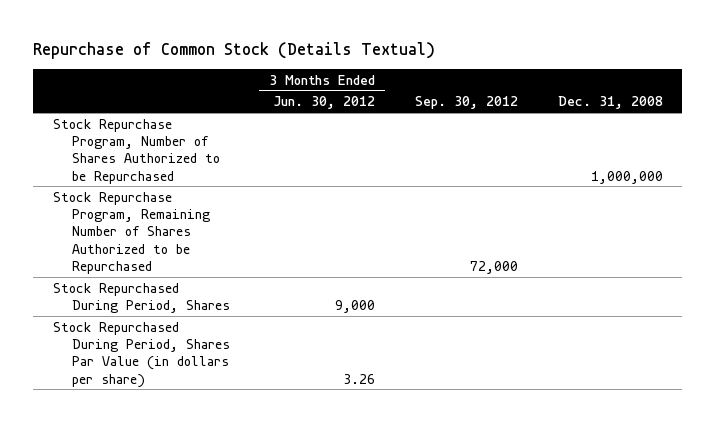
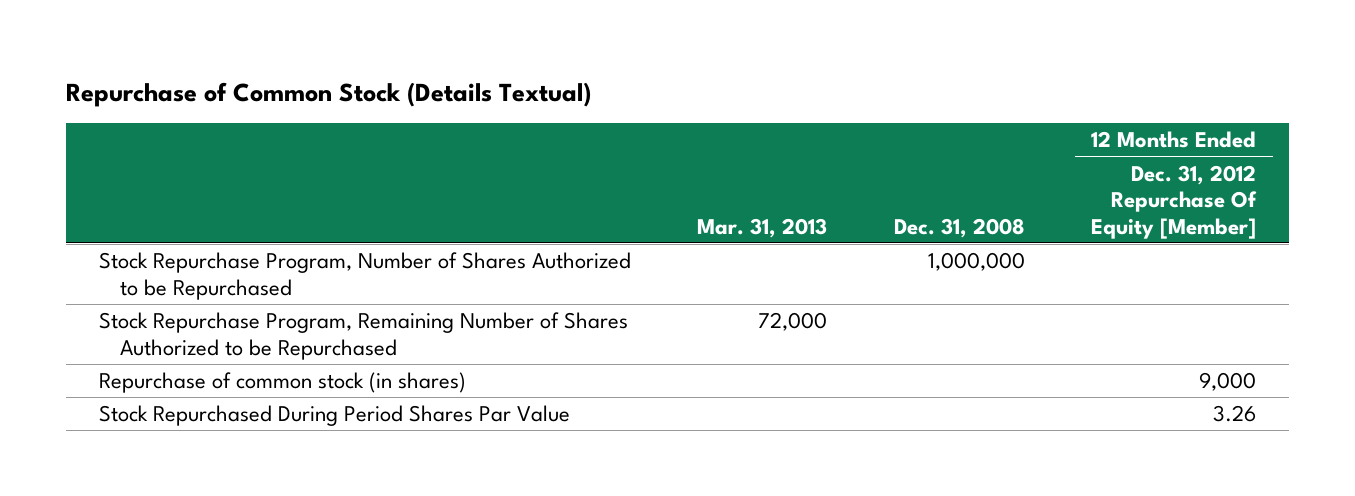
- | 3 Months Ended Jun. 30, 2012 | Sep. 30, 2012 | Dec. 31, 2008
+ | Mar. 31, 2013 | Dec. 31, 2008 | 12 Months Ended Dec. 31, 2012 Repurchase Of Equity [Member]
- Stock Repurchased During Period, Shares | 9,000 | |
- Stock Repurchased During Period, Shares Par Value (in dollars per share) | 3.26 | |
+ Repurchase of common stock (in shares) | | | 9,000
+ Stock Repurchased During Period Shares Par Value | | | 3.26

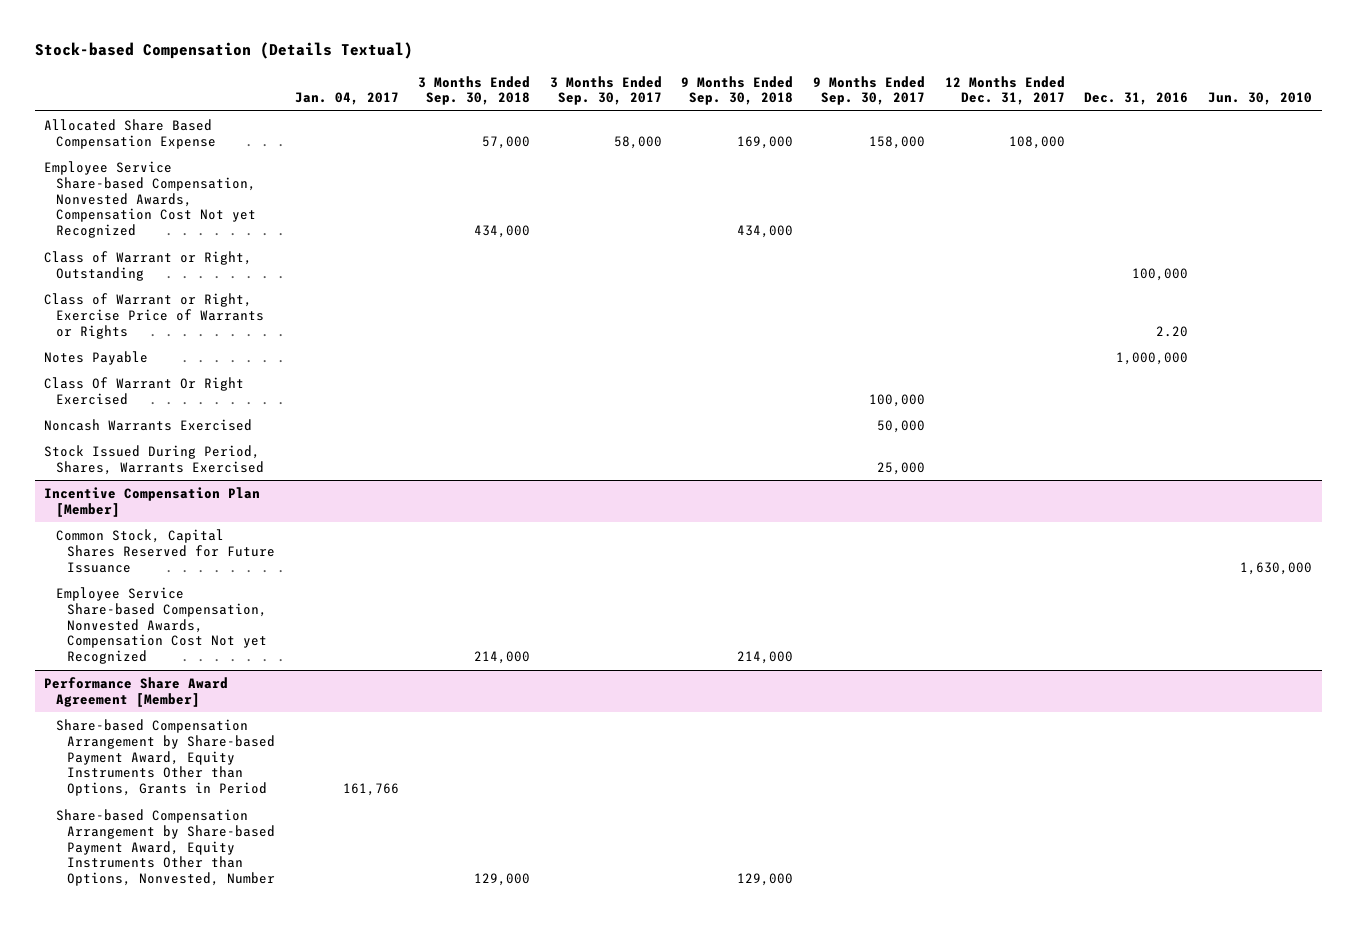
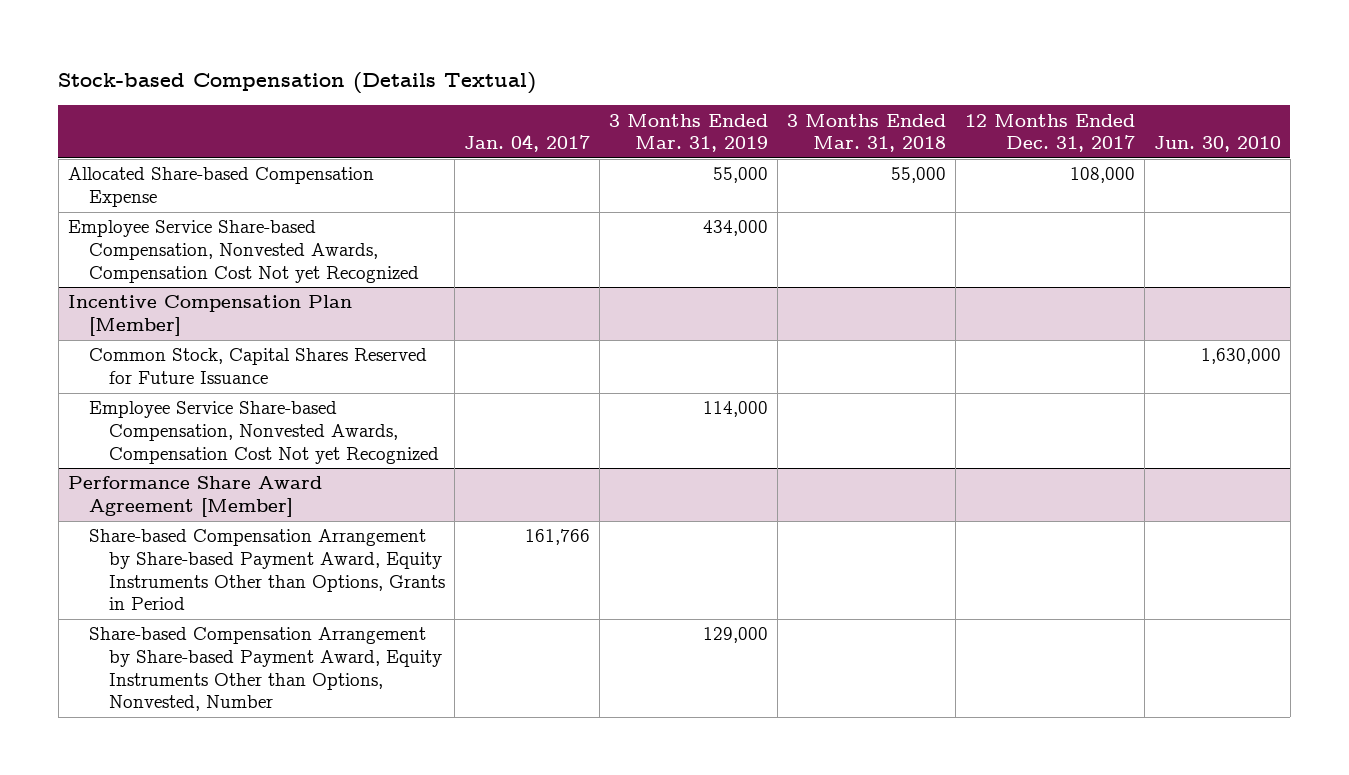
- | Jan. 04, 2017 | 3 Months Ended Sep. 30, 2018 | 3 Months Ended Sep. 30, 2017 | 9 Months Ended Sep. 30, 2018 | 9 Months Ended Sep. 30, 2017 | 12 Months Ended Dec. 31, 2017 | Dec. 31, 2016 | Jun. 30, 2010
+ | Jan. 04, 2017 | 3 Months Ended Mar. 31, 2019 | 3 Months Ended Mar. 31, 2018 | 12 Months Ended Dec. 31, 2017 | Jun. 30, 2010
- Allocated Share Based Compensation Expense | | 57,000 | 58,000 | 169,000 | 158,000 | 108,000 | |
+ Allocated Share-based Compensation Expense | | 55,000 | 55,000 | 108,000 |
- Class of Warrant or Right, Outstanding | | | | | | | 100,000 |
- Class of Warrant or Right, Exercise Price of Warrants or Rights | | | | | | | 2.20 |
- Notes Payable | | | | | | | 1,000,000 |
- Class Of Warrant Or Right Exercised | | | | | 100,000 | | |
- Noncash Warrants Exercised | | | | | 50,000 | | |
- Stock Issued During Period, Shares, Warrants Exercised | | | | | 25,000 | | |

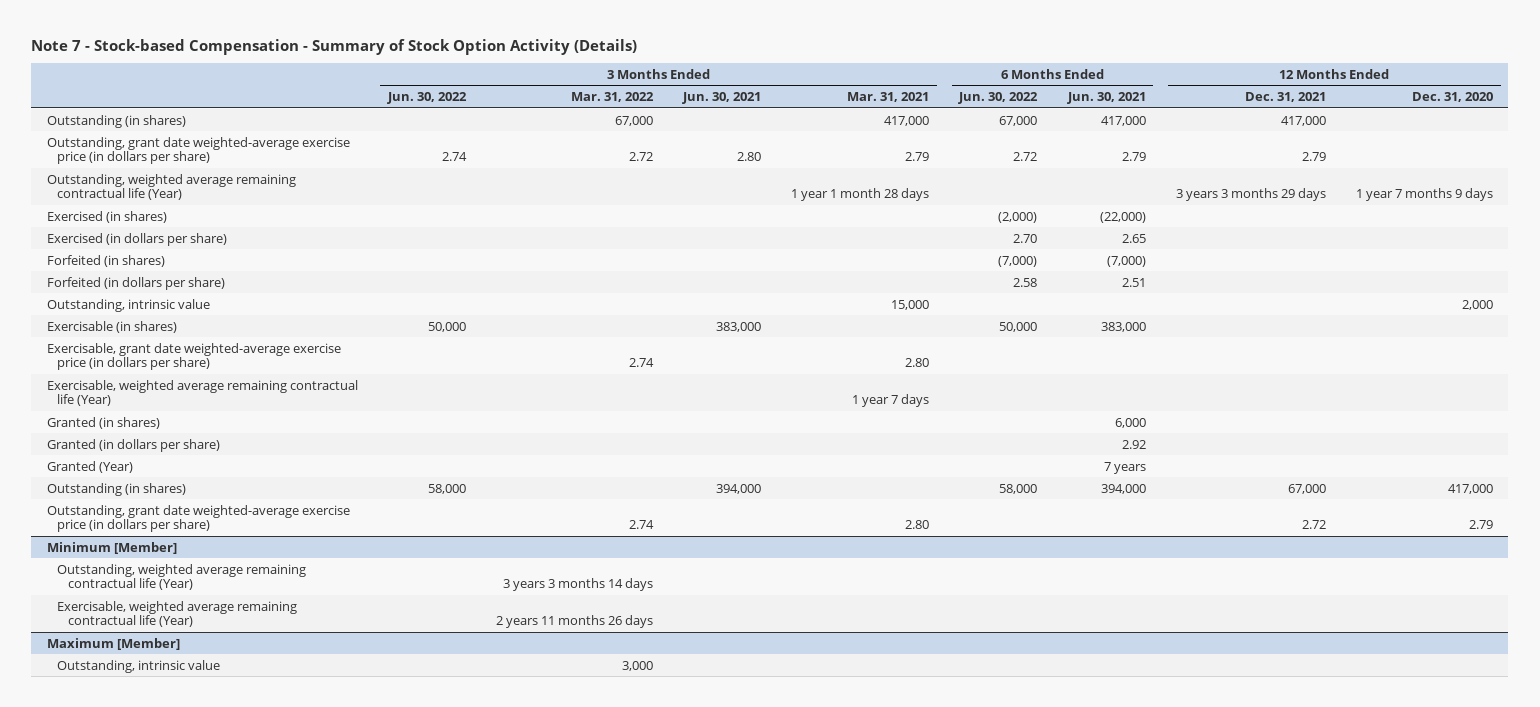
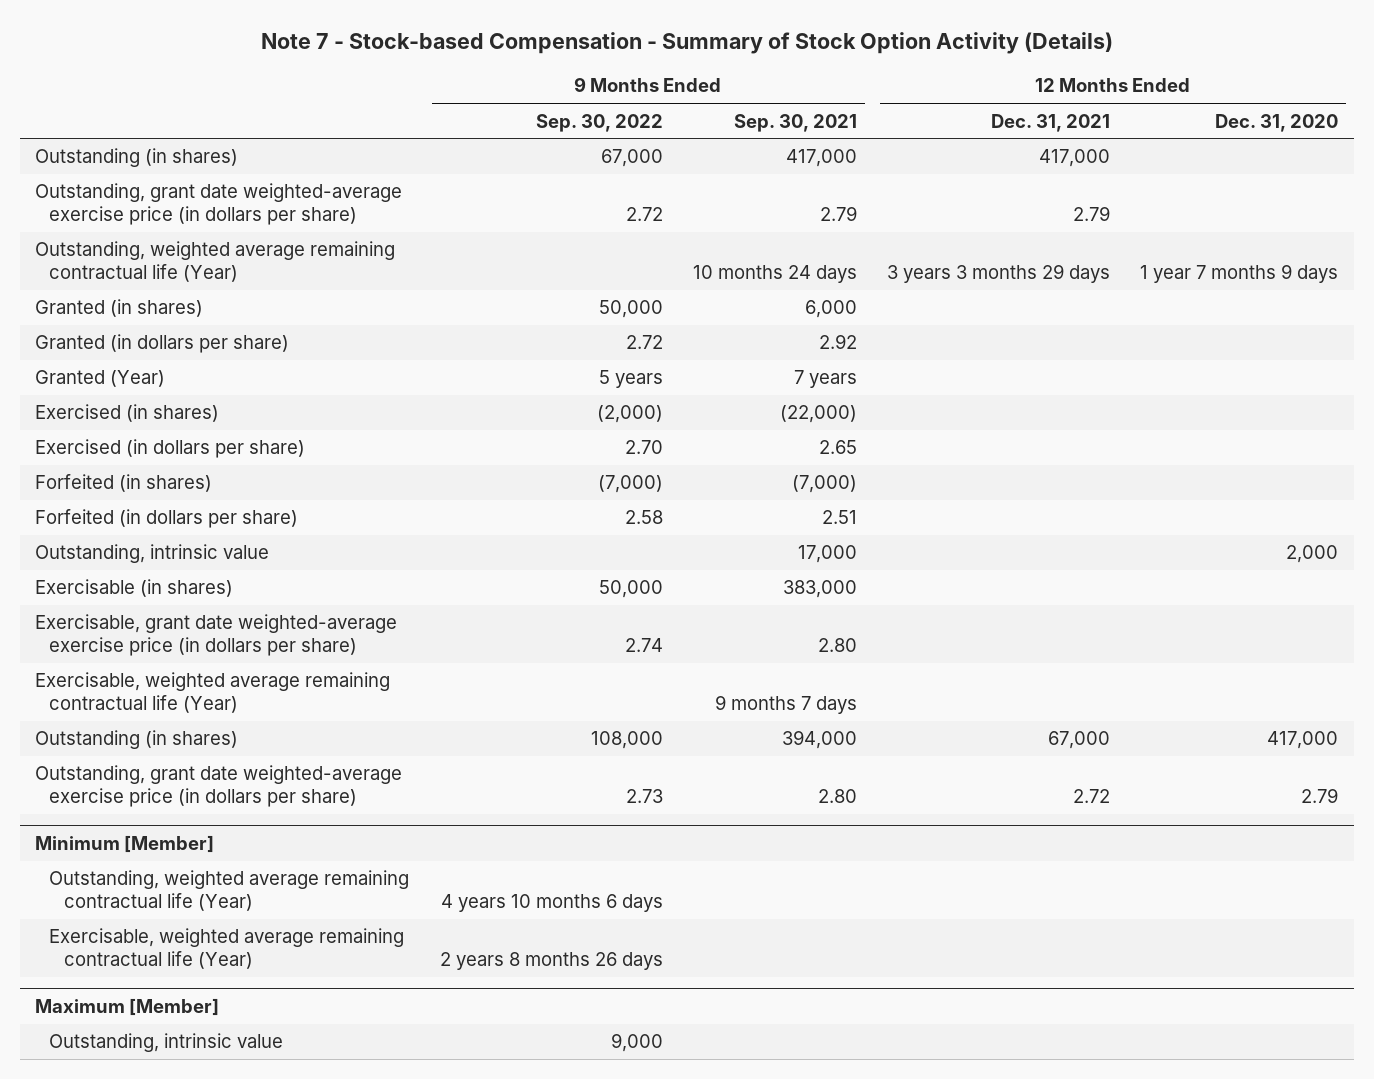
- | 3 Months Ended Jun. 30, 2022 | 3 Months Ended Mar. 31, 2022 | 3 Months Ended Jun. 30, 2021 | 3 Months Ended Mar. 31, 2021 | 6 Months Ended Jun. 30, 2022 | 6 Months Ended Jun. 30, 2021 | 12 Months Ended Dec. 31, 2021 | 12 Months Ended Dec. 31, 2020
+ | 9 Months Ended Sep. 30, 2022 | 9 Months Ended Sep. 30, 2021 | 12 Months Ended Dec. 31, 2021 | 12 Months Ended Dec. 31, 2020
moved up: Granted (in shares) | 50,000 | 6,000 | |
moved up: Granted (in dollars per share) | 2.72 | 2.92 | |
moved up: Granted (Year) | 5 years | 7 years | |

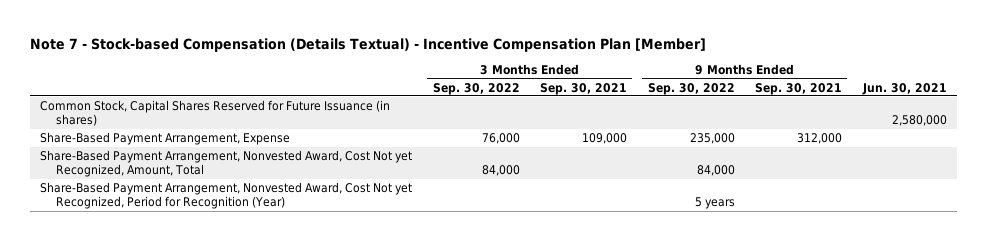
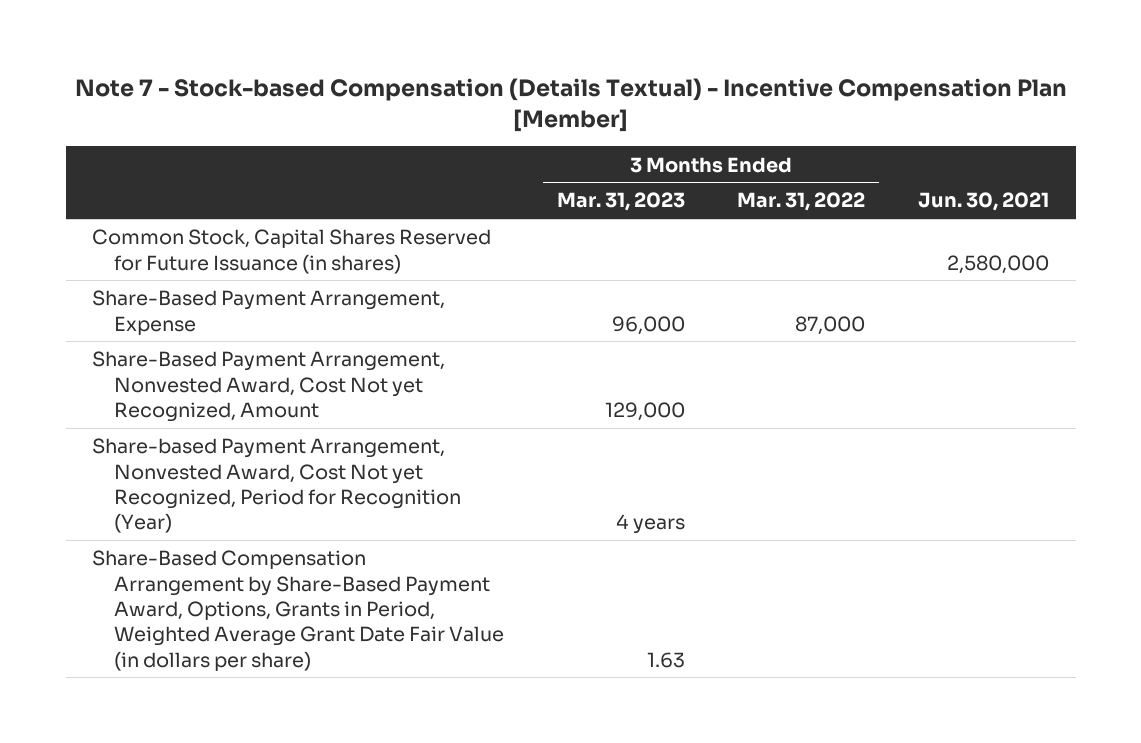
- | 3 Months Ended Sep. 30, 2022 | 3 Months Ended Sep. 30, 2021 | 9 Months Ended Sep. 30, 2022 | 9 Months Ended Sep. 30, 2021 | Jun. 30, 2021
+ | 3 Months Ended Mar. 31, 2023 | 3 Months Ended Mar. 31, 2022 | Jun. 30, 2021
- Share-Based Payment Arrangement, Nonvested Award, Cost Not yet Recognized, Amount, Total | 84,000 | | 84,000 | |
- Share-Based Payment Arrangement, Nonvested Award, Cost Not yet Recognized, Period for Recognition (Year) | | | 5 years | |
+ Share-Based Payment Arrangement, Nonvested Award, Cost Not yet Recognized, Amount | 129,000 | |
+ Share-based Payment Arrangement, Nonvested Award, Cost Not yet Recognized, Period for Recognition (Year) | 4 years | |
+ Share-Based Compensation Arrangement by Share-Based Payment Award, Options, Grants in Period, Weighted Average Grant Date Fair Value (in dollars per share) | 1.63 | |

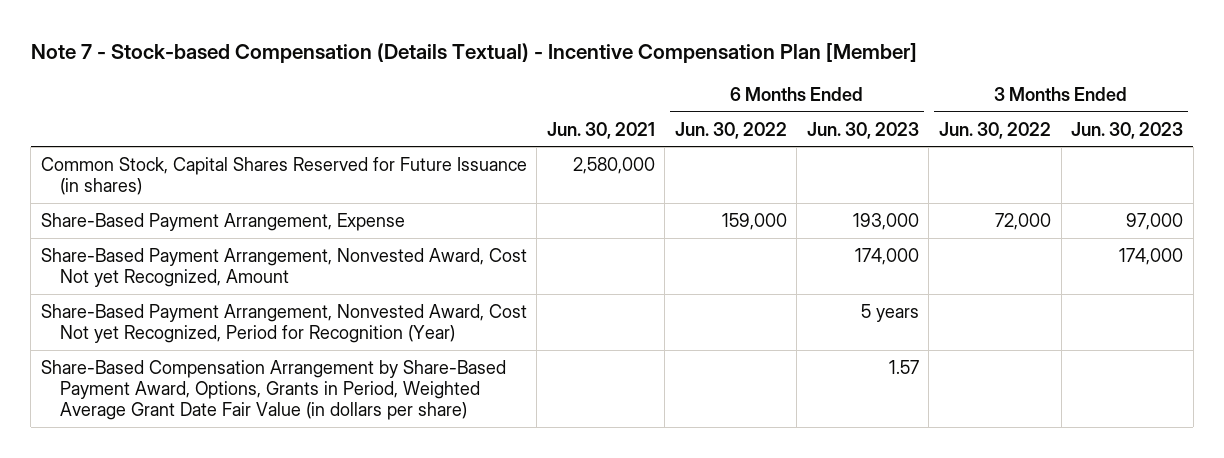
- | 3 Months Ended Mar. 31, 2023 | 3 Months Ended Mar. 31, 2022 | Jun. 30, 2021
+ | Jun. 30, 2021 | 6 Months Ended Jun. 30, 2022 | 6 Months Ended Jun. 30, 2023 | 3 Months Ended Jun. 30, 2022 | 3 Months Ended Jun. 30, 2023
- Share-based Payment Arrangement, Nonvested Award, Cost Not yet Recognized, Period for Recognition (Year) | 4 years | |
+ Share-Based Payment Arrangement, Nonvested Award, Cost Not yet Recognized, Period for Recognition (Year) | | | 5 years | |

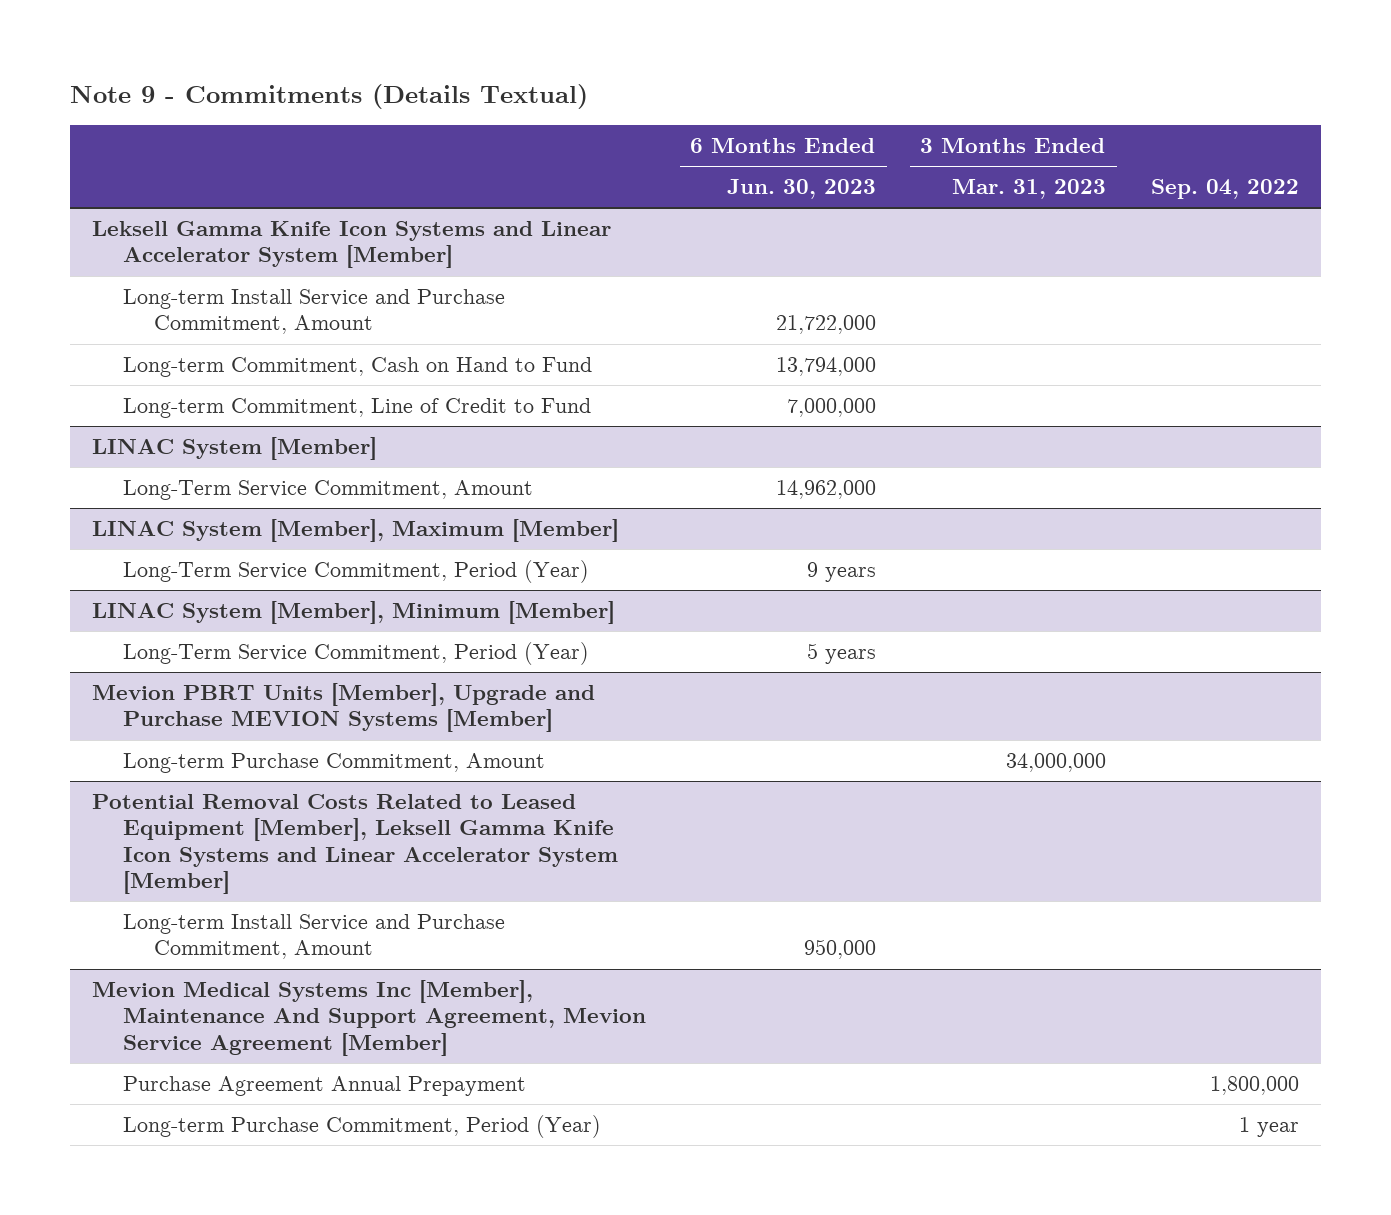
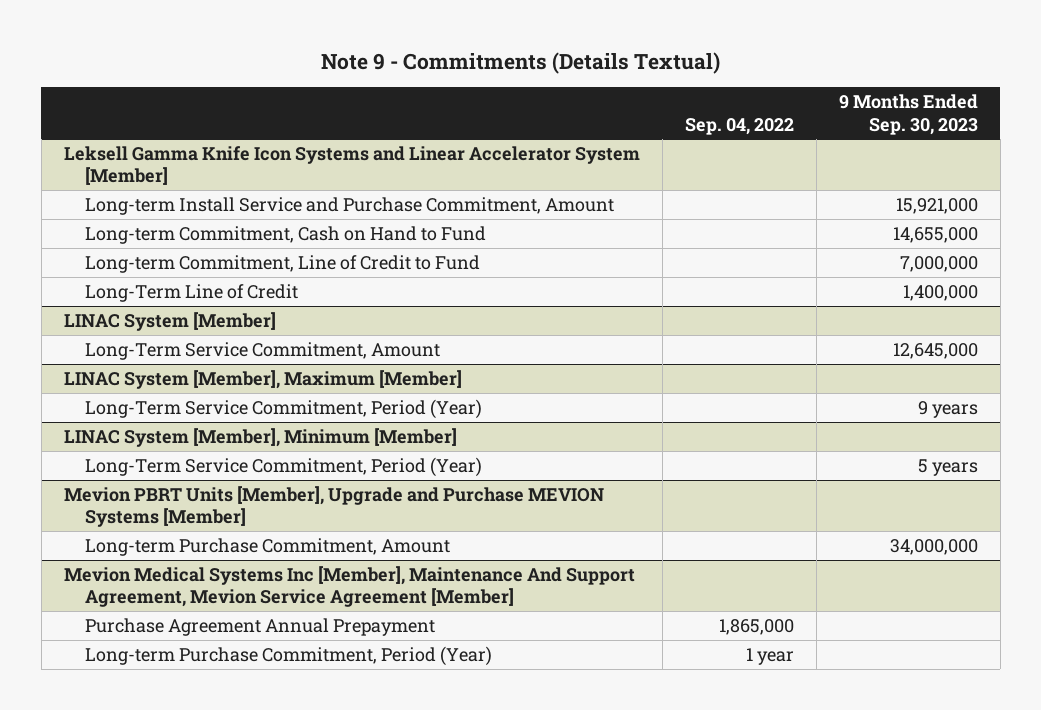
- | 6 Months Ended Jun. 30, 2023 | 3 Months Ended Mar. 31, 2023 | Sep. 04, 2022
+ | Sep. 04, 2022 | 9 Months Ended Sep. 30, 2023
@ Leksell Gamma Knife Icon Systems and Linear Accelerator System [Member]
+ Long-Term Line of Credit | | 1,400,000
- Potential Removal Costs Related to Leased Equipment [Member], Leksell Gamma Knife Icon Systems and Linear Accelerator System [Member]
- Long-term Install Service and Purchase Commitment, Amount | 950,000 | |
@ Mevion Medical Systems Inc [Member], Maintenance And Support Agreement, Mevion Service Agreement [Member]
- Purchase Agreement Annual Prepayment | | | 1,800,000
+ Purchase Agreement Annual Prepayment | 1,865,000 |

